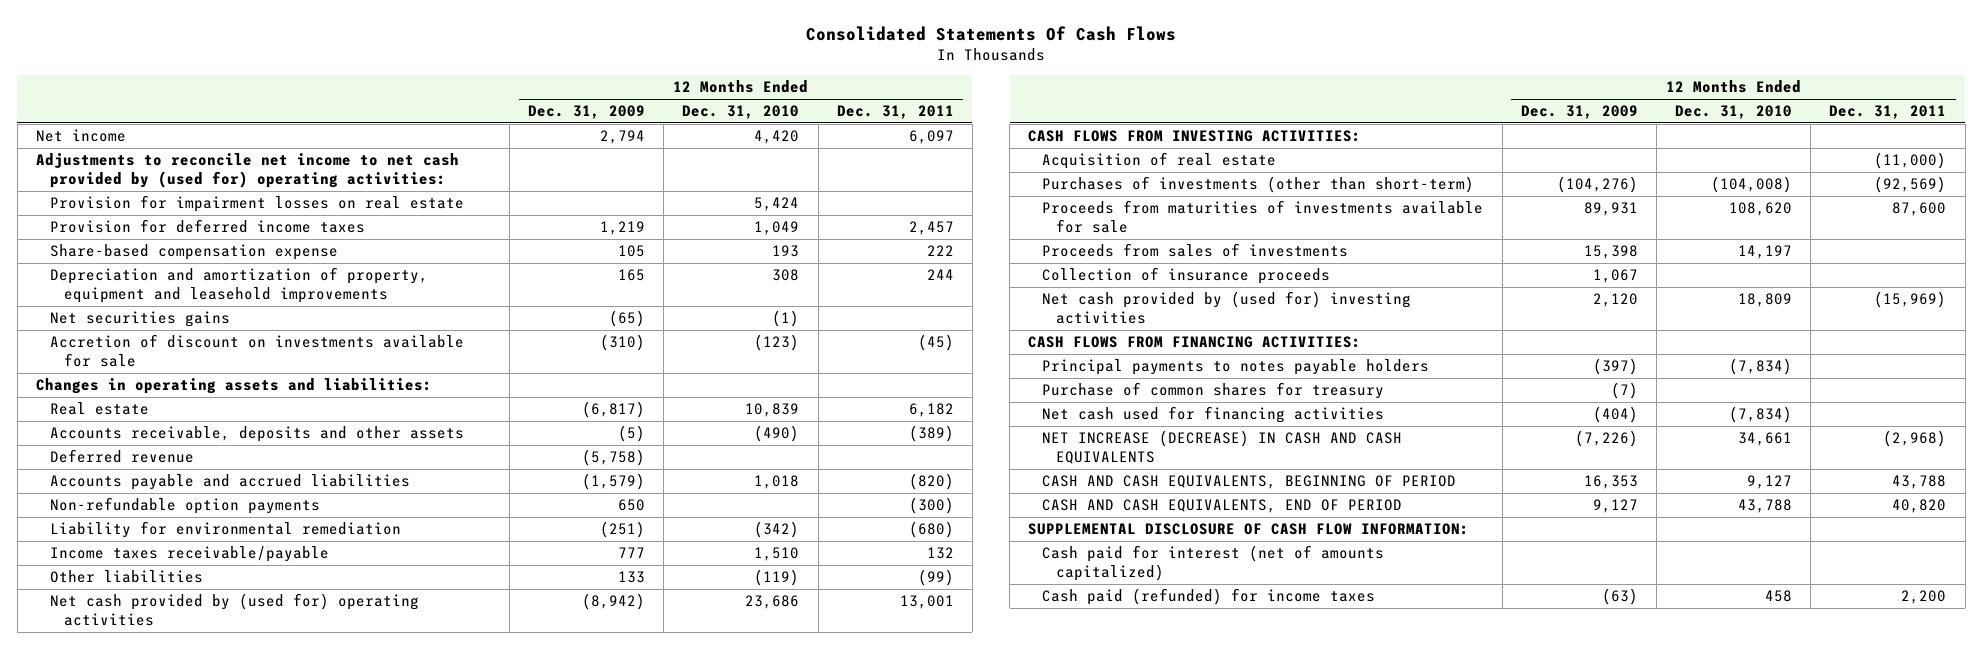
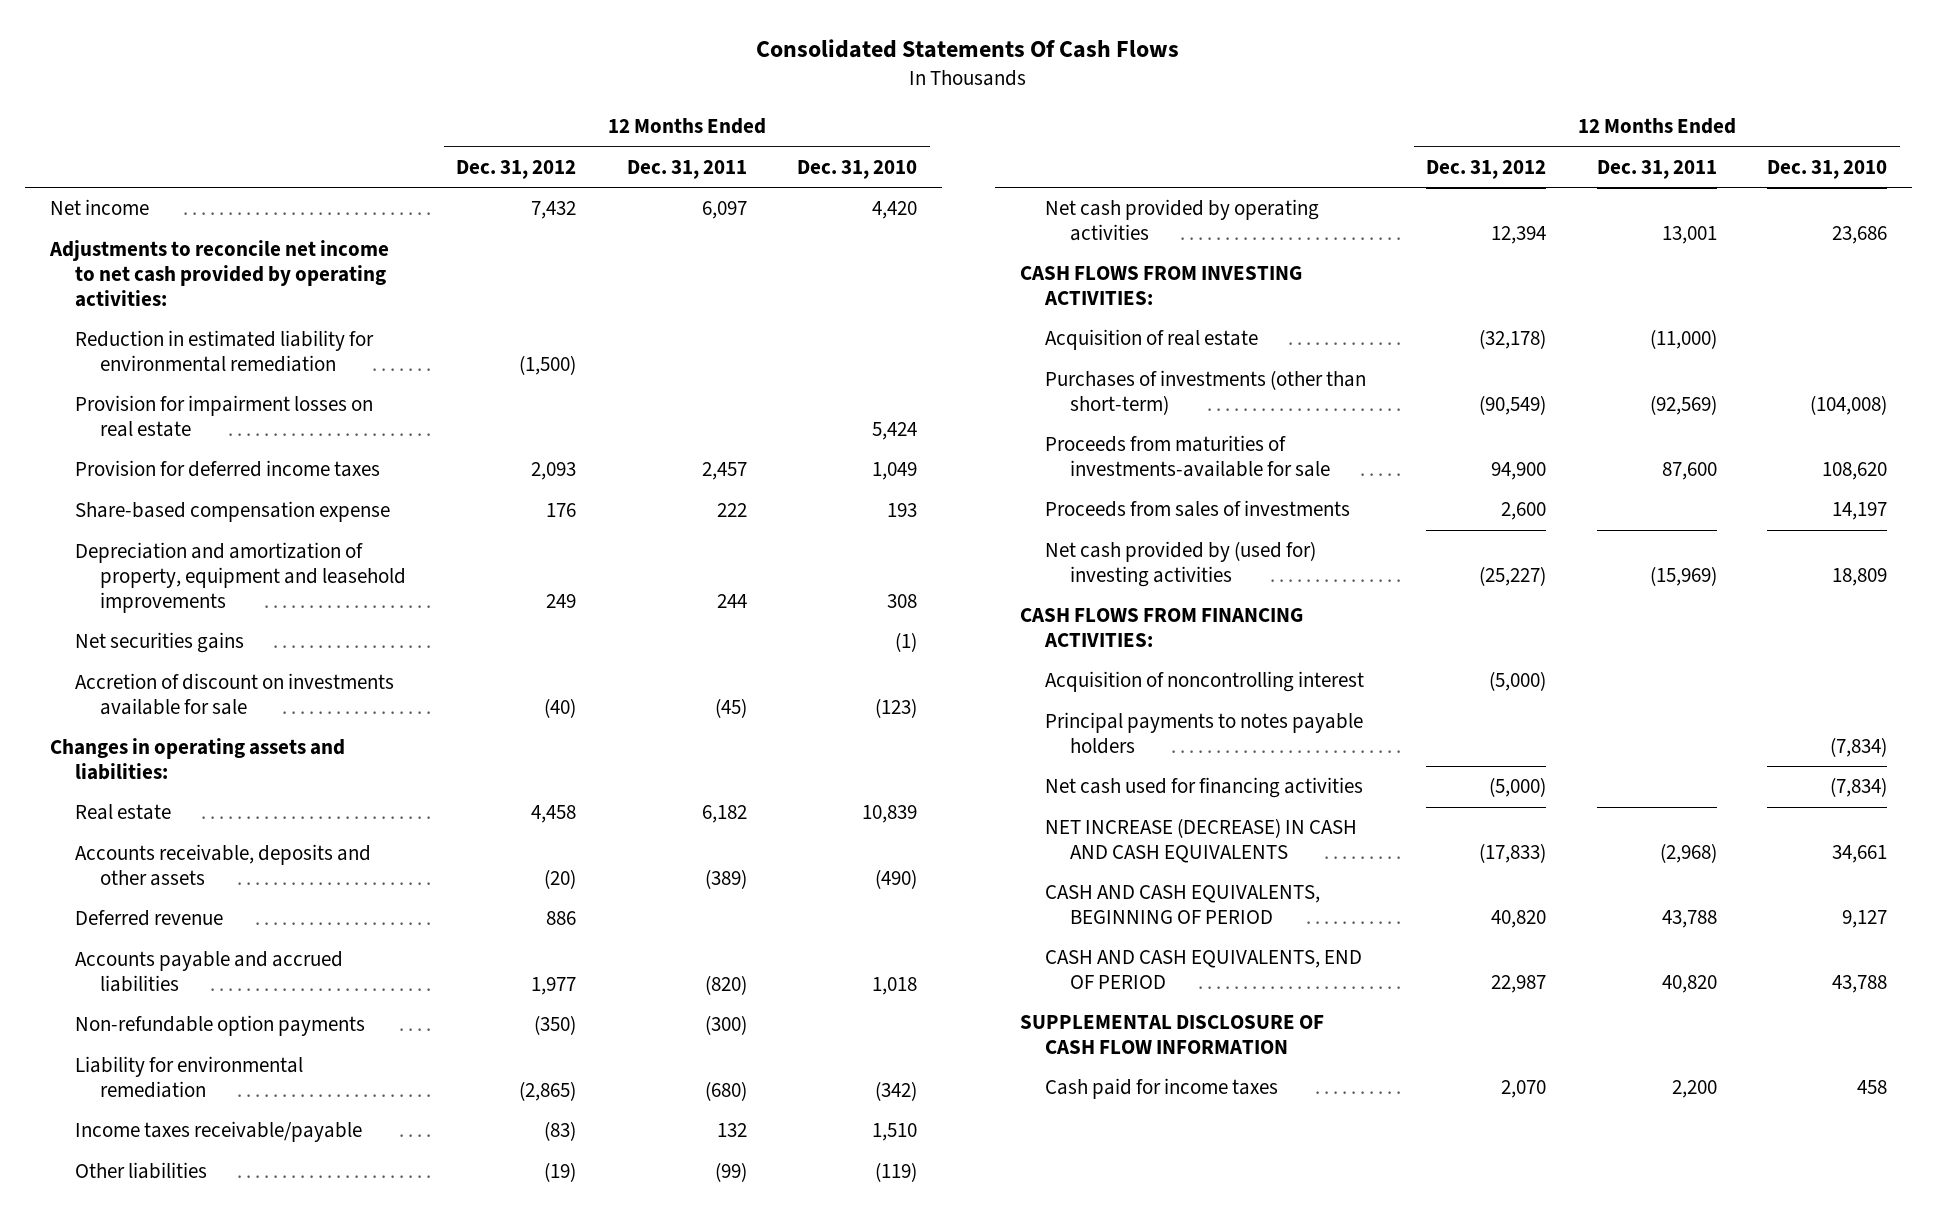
- | 12 Months Ended Dec. 31, 2009 | 12 Months Ended Dec. 31, 2010 | 12 Months Ended Dec. 31, 2011
+ | 12 Months Ended Dec. 31, 2012 | 12 Months Ended Dec. 31, 2011 | 12 Months Ended Dec. 31, 2010
- Adjustments to reconcile net income to net cash provided by (used for) operating activities:
+ Adjustments to reconcile net income to net cash provided by operating activities:
+ Reduction in estimated liability for environmental remediation | (1,500) | |
- Net cash provided by (used for) operating activities | (8,942) | 23,686 | 13,001
+ Net cash provided by operating activities | 12,394 | 13,001 | 23,686
- Proceeds from maturities of investments available for sale | 89,931 | 108,620 | 87,600
+ Proceeds from maturities of investments-available for sale | 94,900 | 87,600 | 108,620
- Collection of insurance proceeds | 1,067 | |
+ Acquisition of noncontrolling interest | (5,000) | |
- Purchase of common shares for treasury | (7) | |
- SUPPLEMENTAL DISCLOSURE OF CASH FLOW INFORMATION:
- Cash paid for interest (net of amounts capitalized)
- Cash paid (refunded) for income taxes | (63) | 458 | 2,200
+ SUPPLEMENTAL DISCLOSURE OF CASH FLOW INFORMATION
+ Cash paid for income taxes | 2,070 | 2,200 | 458

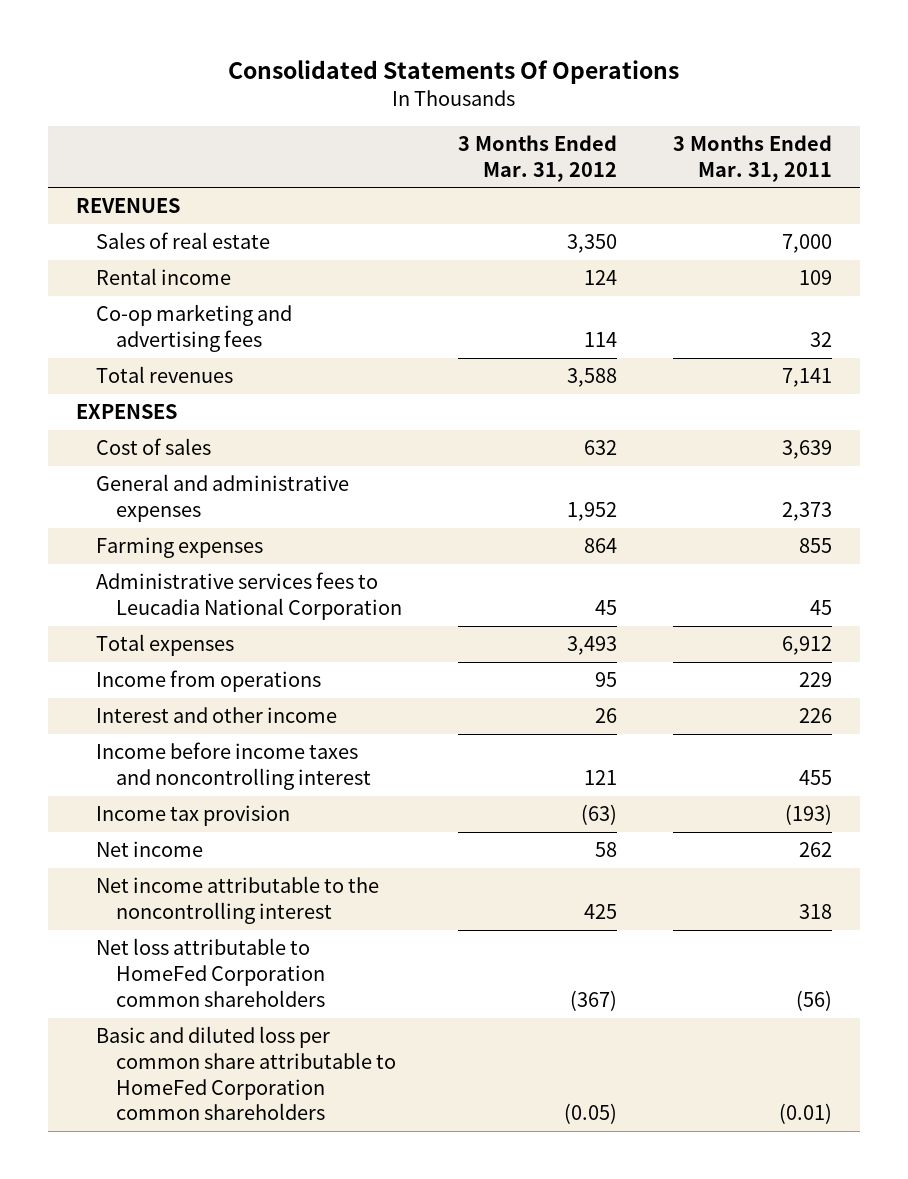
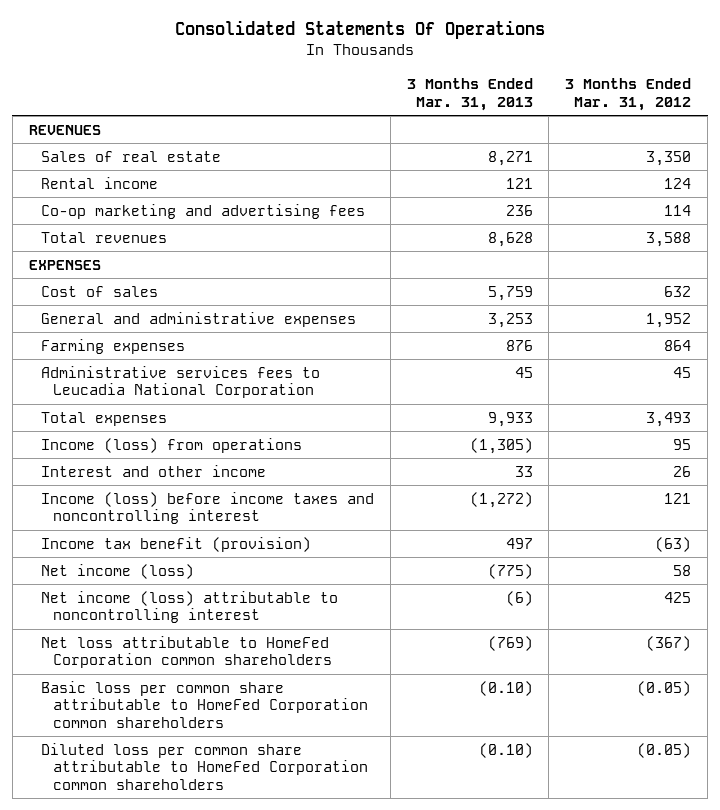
- | 3 Months Ended Mar. 31, 2012 | 3 Months Ended Mar. 31, 2011
+ | 3 Months Ended Mar. 31, 2013 | 3 Months Ended Mar. 31, 2012
- Income from operations | 95 | 229
+ Income (loss) from operations | (1,305) | 95
- Income before income taxes and noncontrolling interest | 121 | 455
- Income tax provision | (63) | (193)
- Net income | 58 | 262
- Net income attributable to the noncontrolling interest | 425 | 318
+ Income (loss) before income taxes and noncontrolling interest | (1,272) | 121
+ Income tax benefit (provision) | 497 | (63)
+ Net income (loss) | (775) | 58
+ Net income (loss) attributable to noncontrolling interest | (6) | 425
- Basic and diluted loss per common share attributable to HomeFed Corporation common shareholders | (0.05) | (0.01)
+ Basic loss per common share attributable to HomeFed Corporation common shareholders | (0.10) | (0.05)
+ Diluted loss per common share attributable to HomeFed Corporation common shareholders | (0.10) | (0.05)

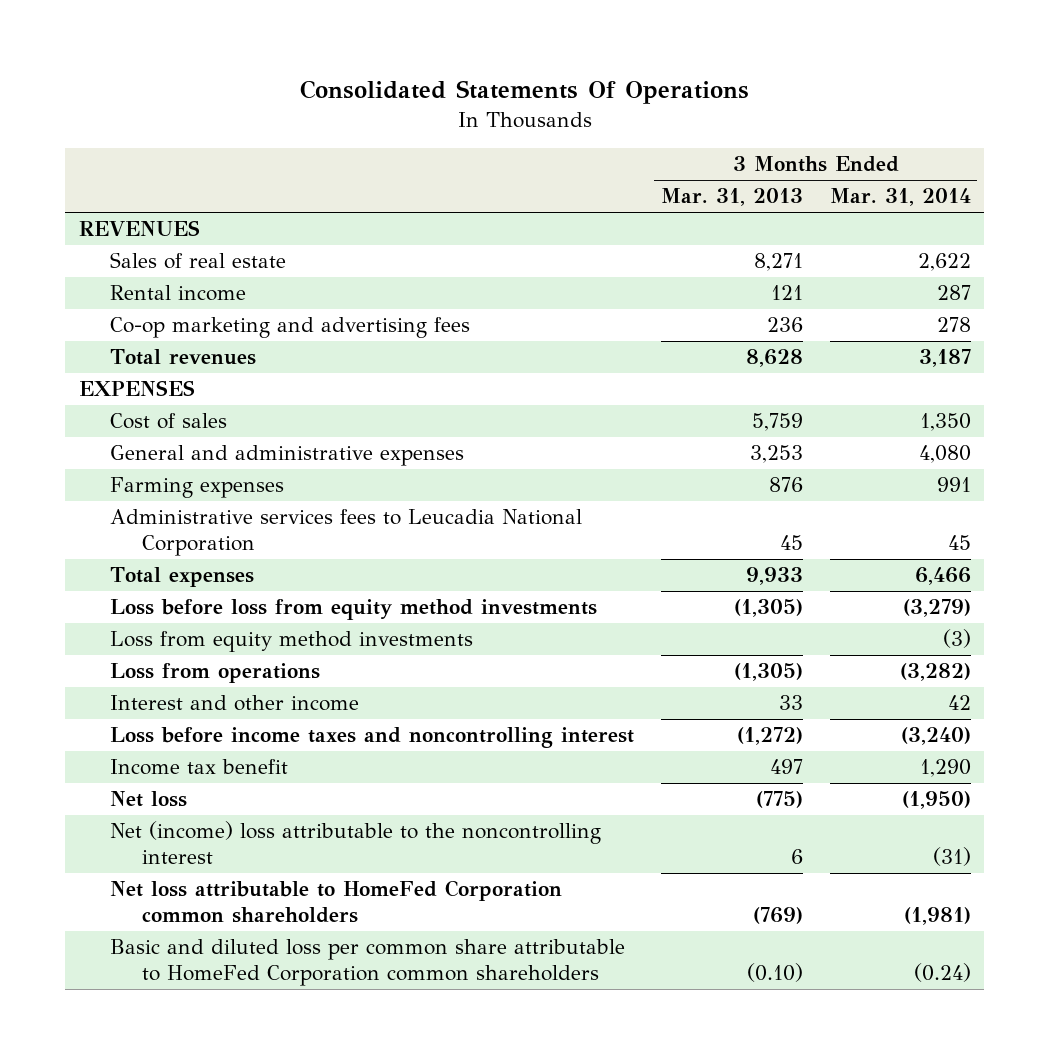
- | 3 Months Ended Mar. 31, 2013 | 3 Months Ended Mar. 31, 2012
+ | 3 Months Ended Mar. 31, 2013 | 3 Months Ended Mar. 31, 2014
- Income (loss) from operations | (1,305) | 95
+ Loss before loss from equity method investments | (1,305) | (3,279)
+ Loss from equity method investments | | (3)
+ Loss from operations | (1,305) | (3,282)
- Income (loss) before income taxes and noncontrolling interest | (1,272) | 121
- Income tax benefit (provision) | 497 | (63)
- Net income (loss) | (775) | 58
- Net income (loss) attributable to noncontrolling interest | (6) | 425
+ Loss before income taxes and noncontrolling interest | (1,272) | (3,240)
+ Income tax benefit | 497 | 1,290
+ Net loss | (775) | (1,950)
+ Net (income) loss attributable to the noncontrolling interest | 6 | (31)
- Basic loss per common share attributable to HomeFed Corporation common shareholders | (0.10) | (0.05)
- Diluted loss per common share attributable to HomeFed Corporation common shareholders | (0.10) | (0.05)
+ Basic and diluted loss per common share attributable to HomeFed Corporation common shareholders | (0.10) | (0.24)

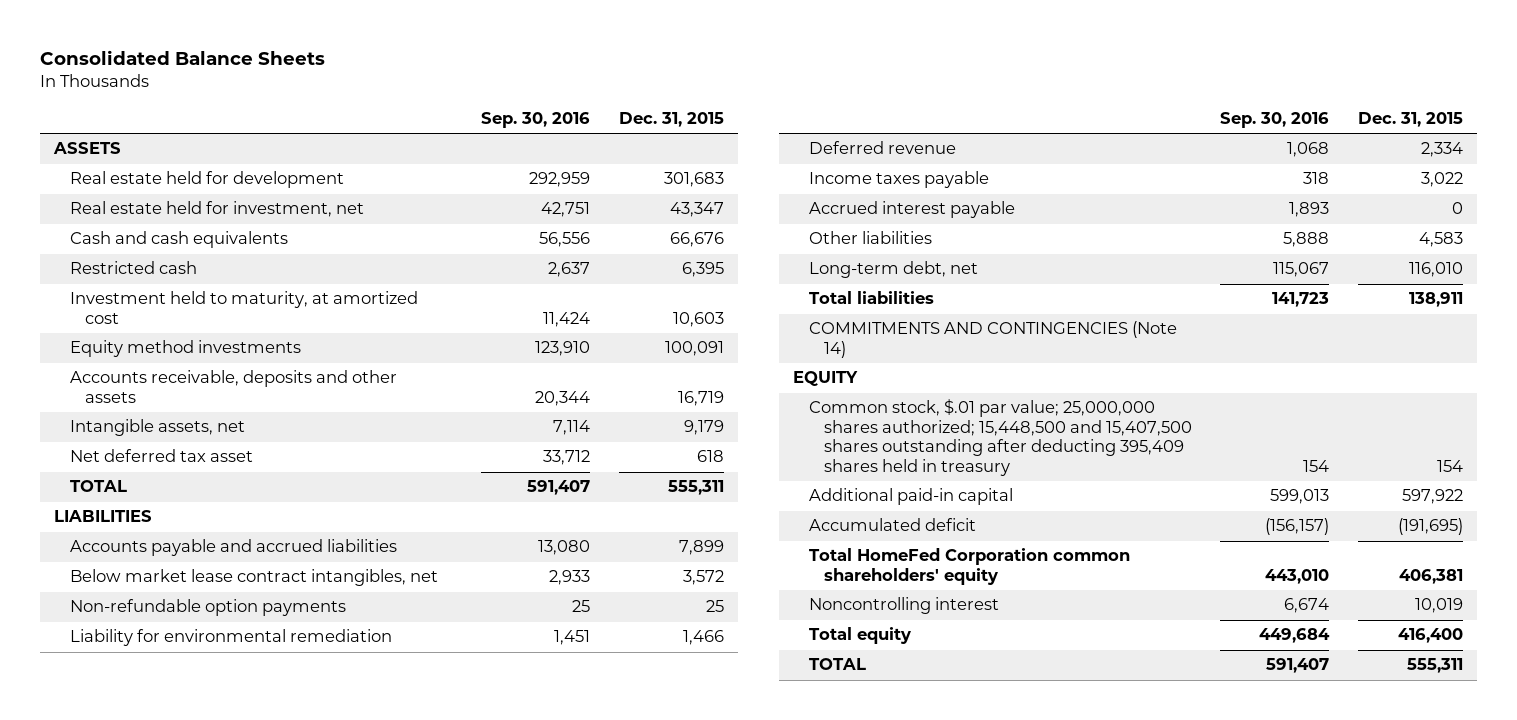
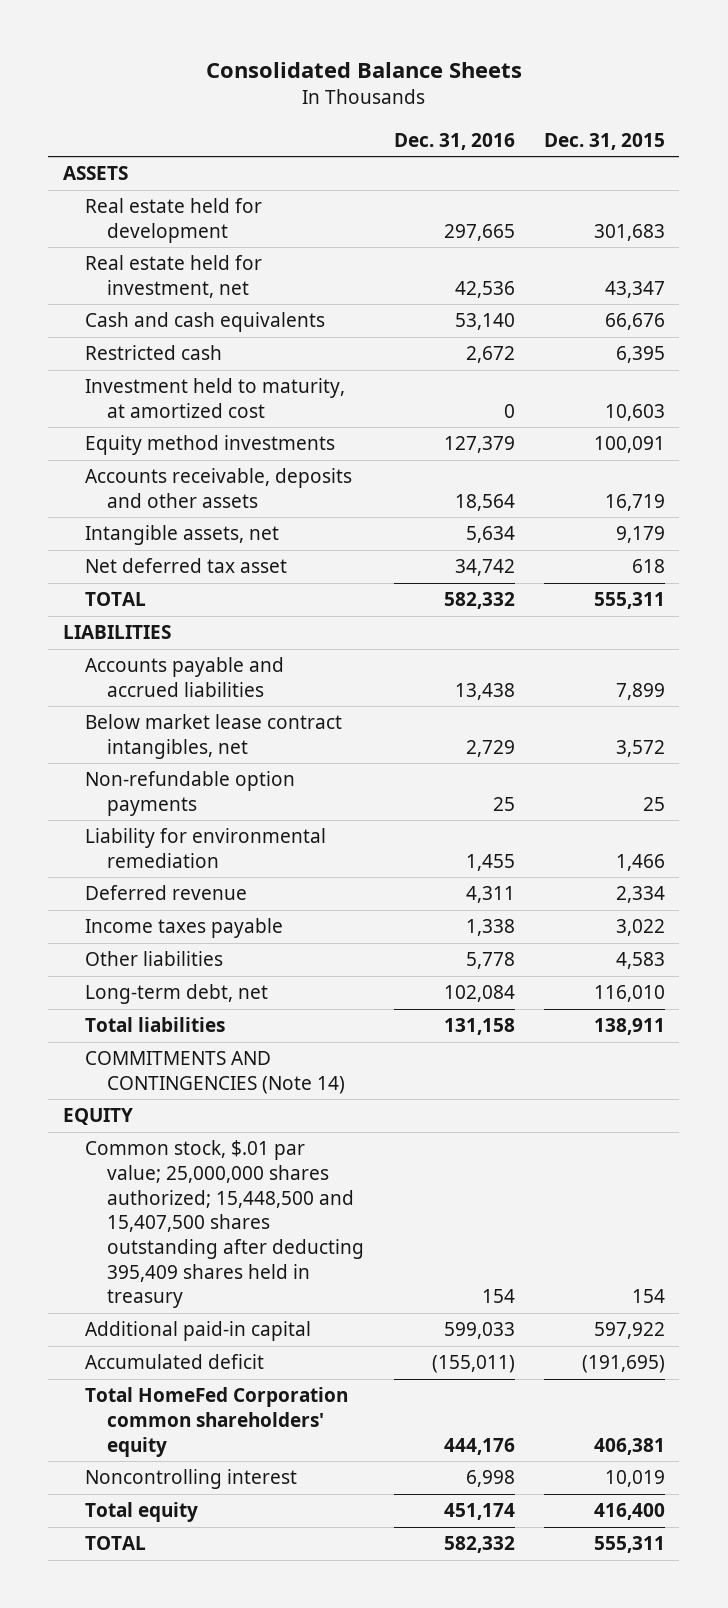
- | Sep. 30, 2016 | Dec. 31, 2015
+ | Dec. 31, 2016 | Dec. 31, 2015
- Accrued interest payable | 1,893 | 0

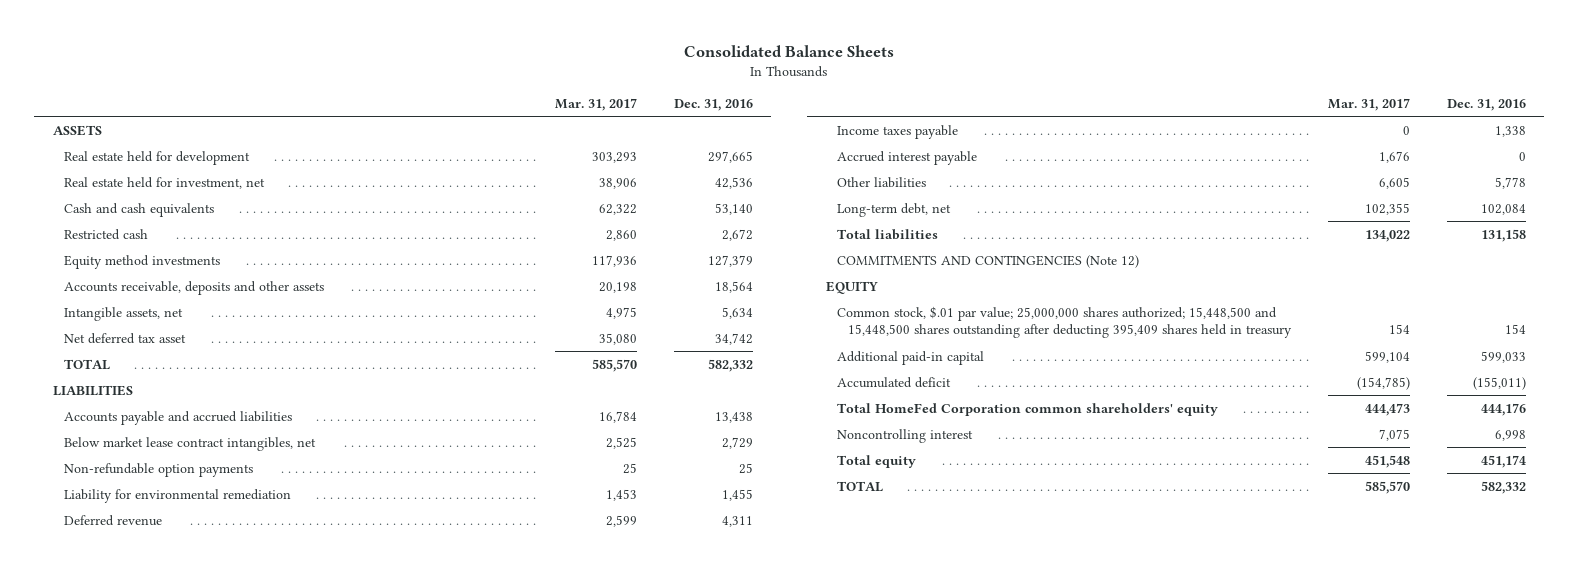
- | Dec. 31, 2016 | Dec. 31, 2015
+ | Mar. 31, 2017 | Dec. 31, 2016
- Investment held to maturity, at amortized cost | 0 | 10,603
+ Accrued interest payable | 1,676 | 0
- COMMITMENTS AND CONTINGENCIES (Note 14)
+ COMMITMENTS AND CONTINGENCIES (Note 12)
- Common stock, $.01 par value; 25,000,000 shares authorized; 15,448,500 and 15,407,500 shares outstanding after deducting 395,409 shares held in treasury | 154 | 154
+ Common stock, $.01 par value; 25,000,000 shares authorized; 15,448,500 and 15,448,500 shares outstanding after deducting 395,409 shares held in treasury | 154 | 154

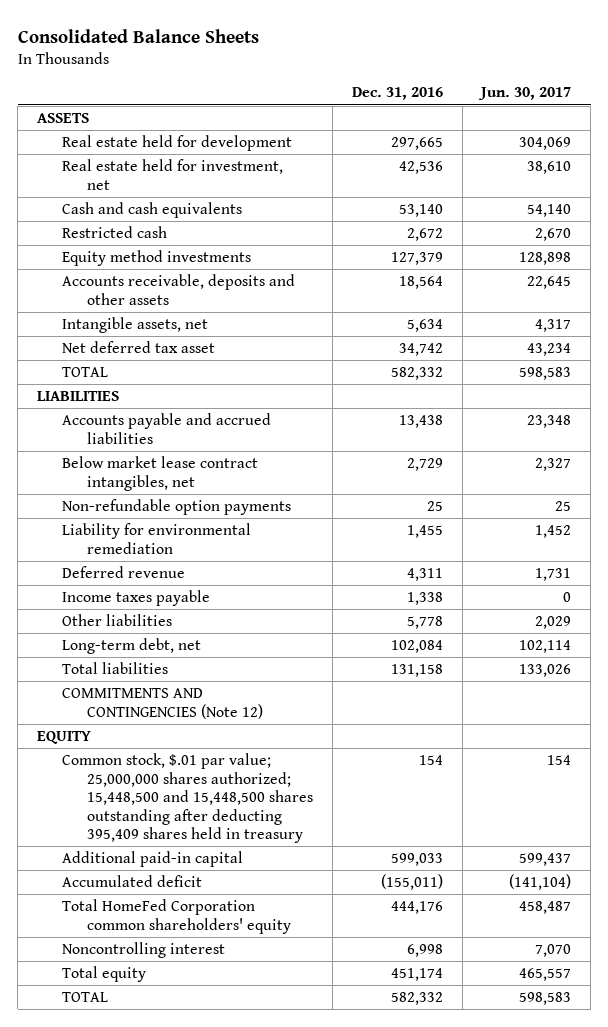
- | Mar. 31, 2017 | Dec. 31, 2016
+ | Dec. 31, 2016 | Jun. 30, 2017
- Accrued interest payable | 1,676 | 0

